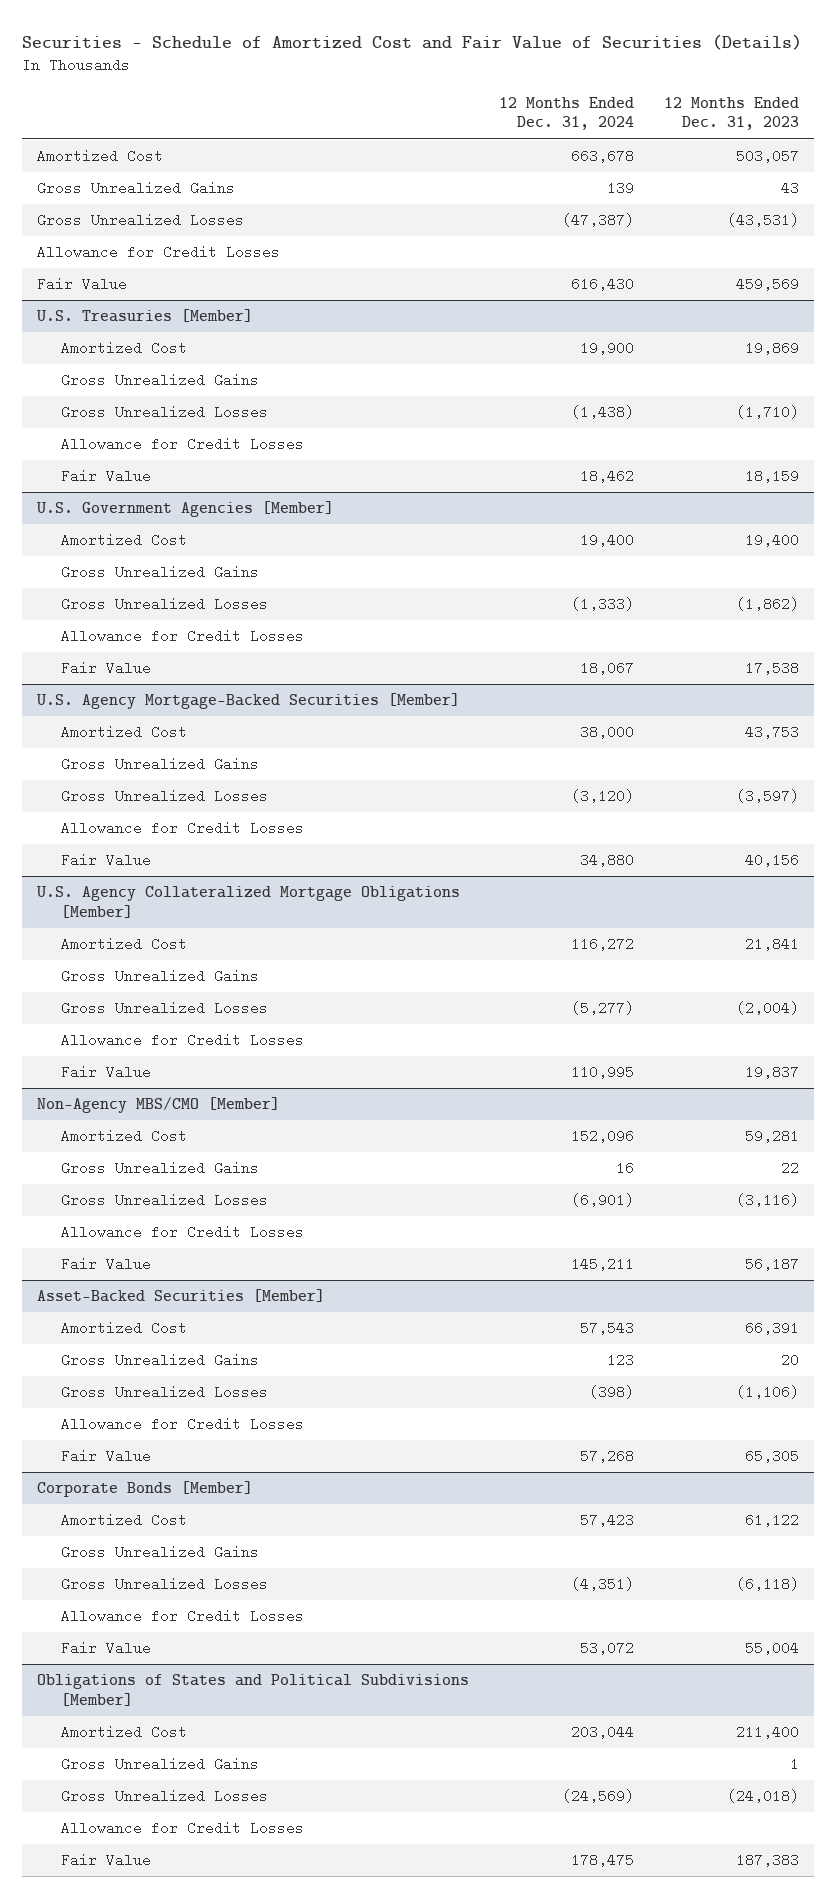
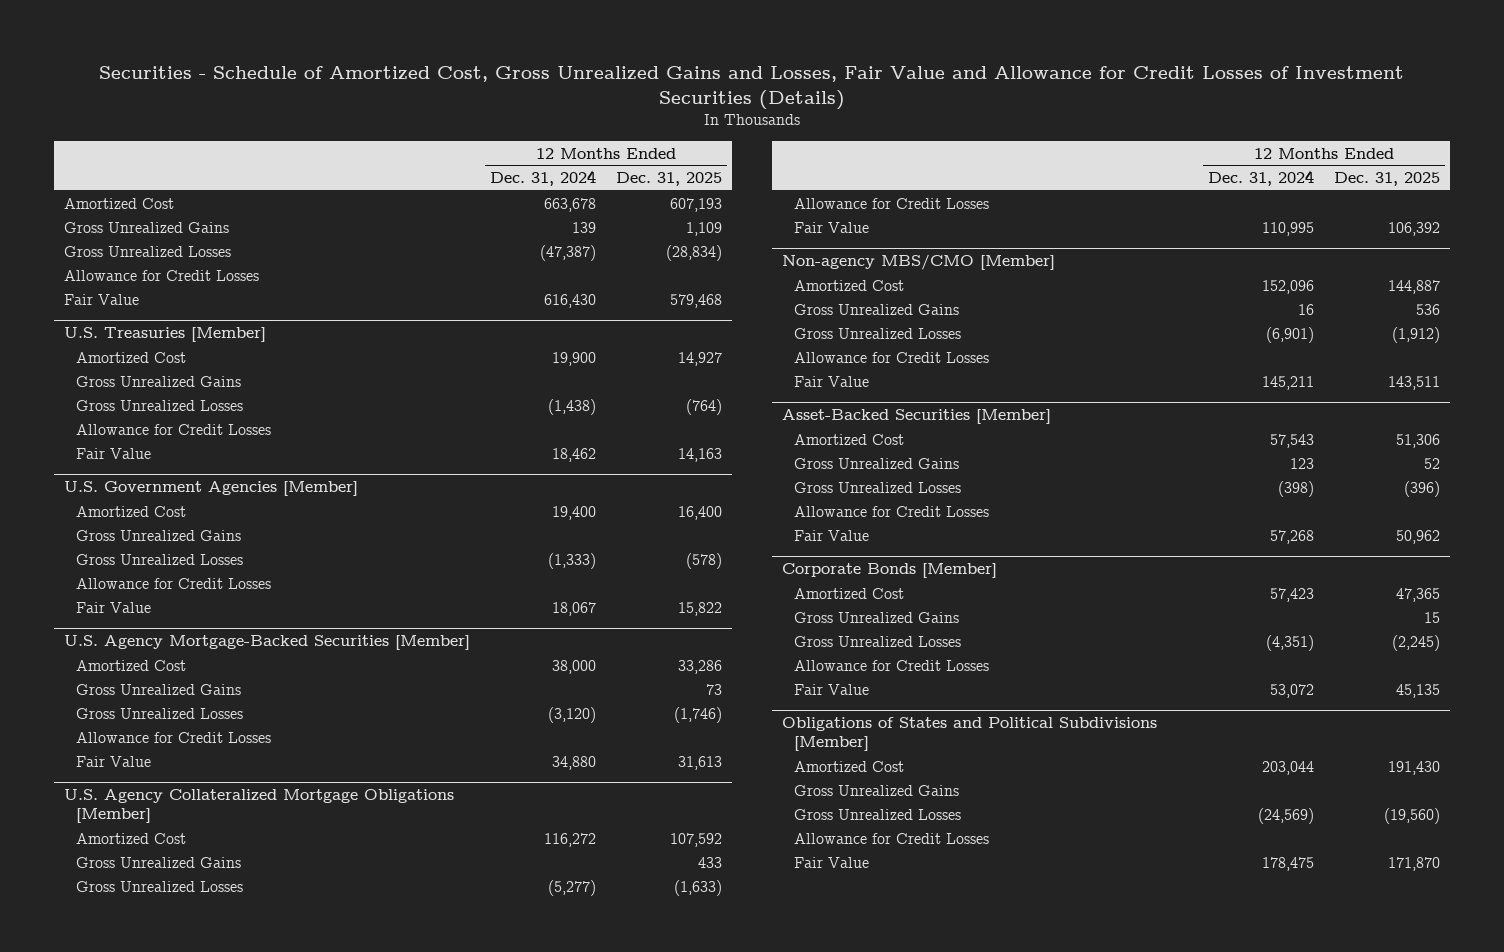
- Securities - Schedule of Amortized Cost and Fair Value of Securities (Details)
+ Securities - Schedule of Amortized Cost, Gross Unrealized Gains and Losses, Fair Value and Allowance for Credit Losses of Investment Securities (Details)
- | 12 Months Ended Dec. 31, 2024 | 12 Months Ended Dec. 31, 2023
+ | 12 Months Ended Dec. 31, 2024 | 12 Months Ended Dec. 31, 2025
- Non-Agency MBS/CMO [Member]
+ Non-agency MBS/CMO [Member]

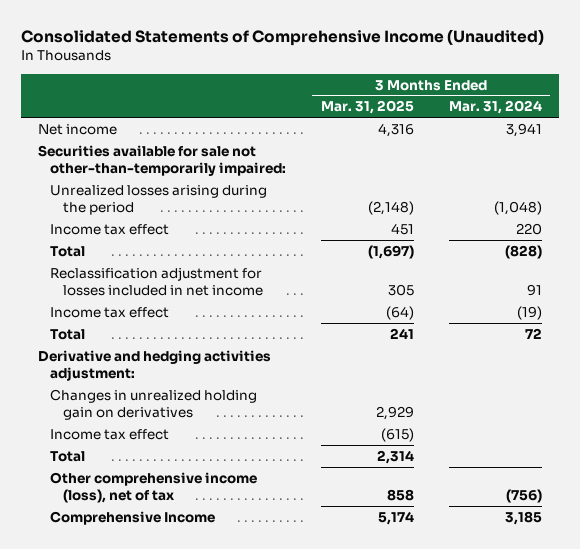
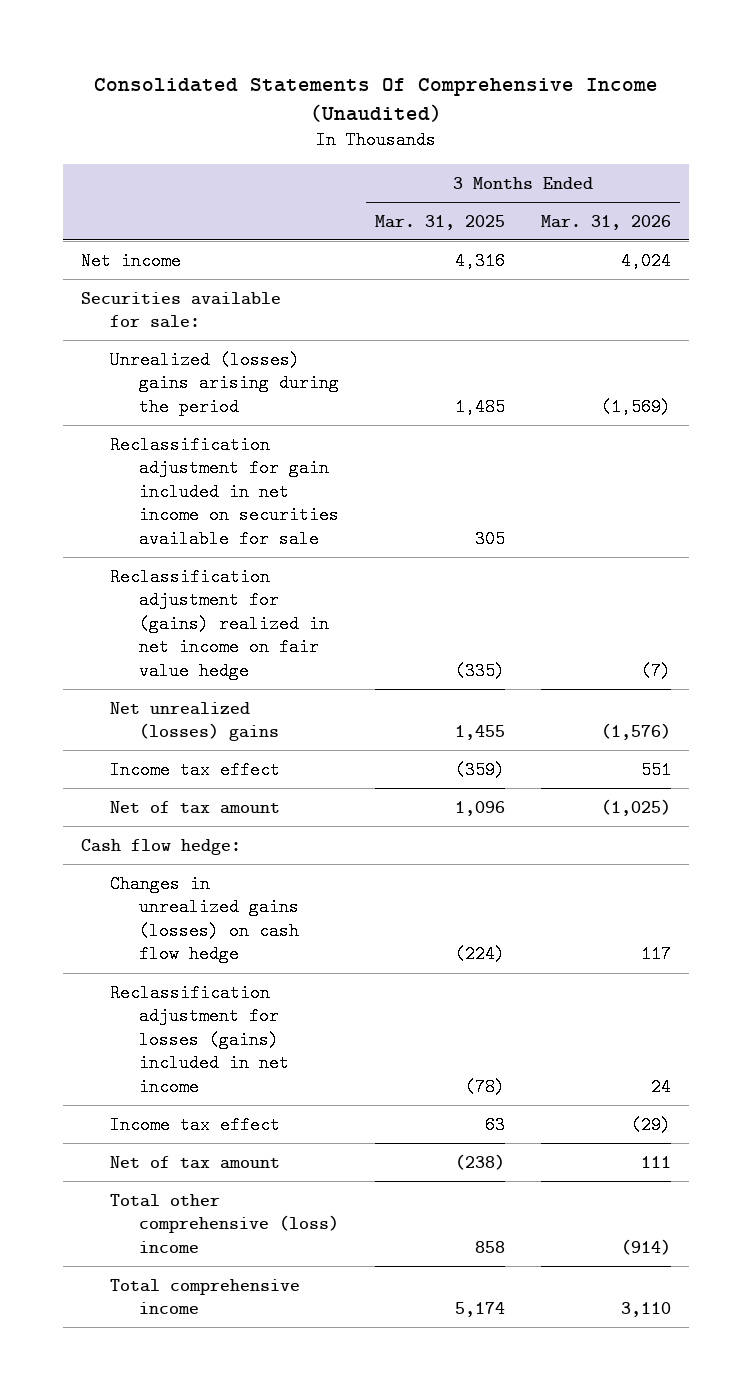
- Consolidated Statements of Comprehensive Income (Unaudited)
+ Consolidated Statements Of Comprehensive Income (Unaudited)
- | 3 Months Ended Mar. 31, 2025 | 3 Months Ended Mar. 31, 2024
+ | 3 Months Ended Mar. 31, 2025 | 3 Months Ended Mar. 31, 2026
- Securities available for sale not other-than-temporarily impaired:
- Unrealized losses arising during the period | (2,148) | (1,048)
- Income tax effect | 451 | 220
- Total | (1,697) | (828)
- Reclassification adjustment for losses included in net income | 305 | 91
- Income tax effect | (64) | (19)
- Total | 241 | 72
- Derivative and hedging activities adjustment:
- Changes in unrealized holding gain on derivatives | 2,929 |
- Income tax effect | (615) |
- Total | 2,314 |
- Other comprehensive income (loss), net of tax | 858 | (756)
- Comprehensive Income | 5,174 | 3,185
+ Securities available for sale:
+ Unrealized (losses) gains arising during the period | 1,485 | (1,569)
+ Reclassification adjustment for gain included in net income on securities available for sale | 305 |
+ Reclassification adjustment for (gains) realized in net income on fair value hedge | (335) | (7)
+ Net unrealized (losses) gains | 1,455 | (1,576)
+ Income tax effect | (359) | 551
+ Net of tax amount | 1,096 | (1,025)
+ Cash flow hedge:
+ Changes in unrealized gains (losses) on cash flow hedge | (224) | 117
+ Reclassification adjustment for losses (gains) included in net income | (78) | 24
+ Income tax effect | 63 | (29)
+ Net of tax amount | (238) | 111
+ Total other comprehensive (loss) income | 858 | (914)
+ Total comprehensive income | 5,174 | 3,110

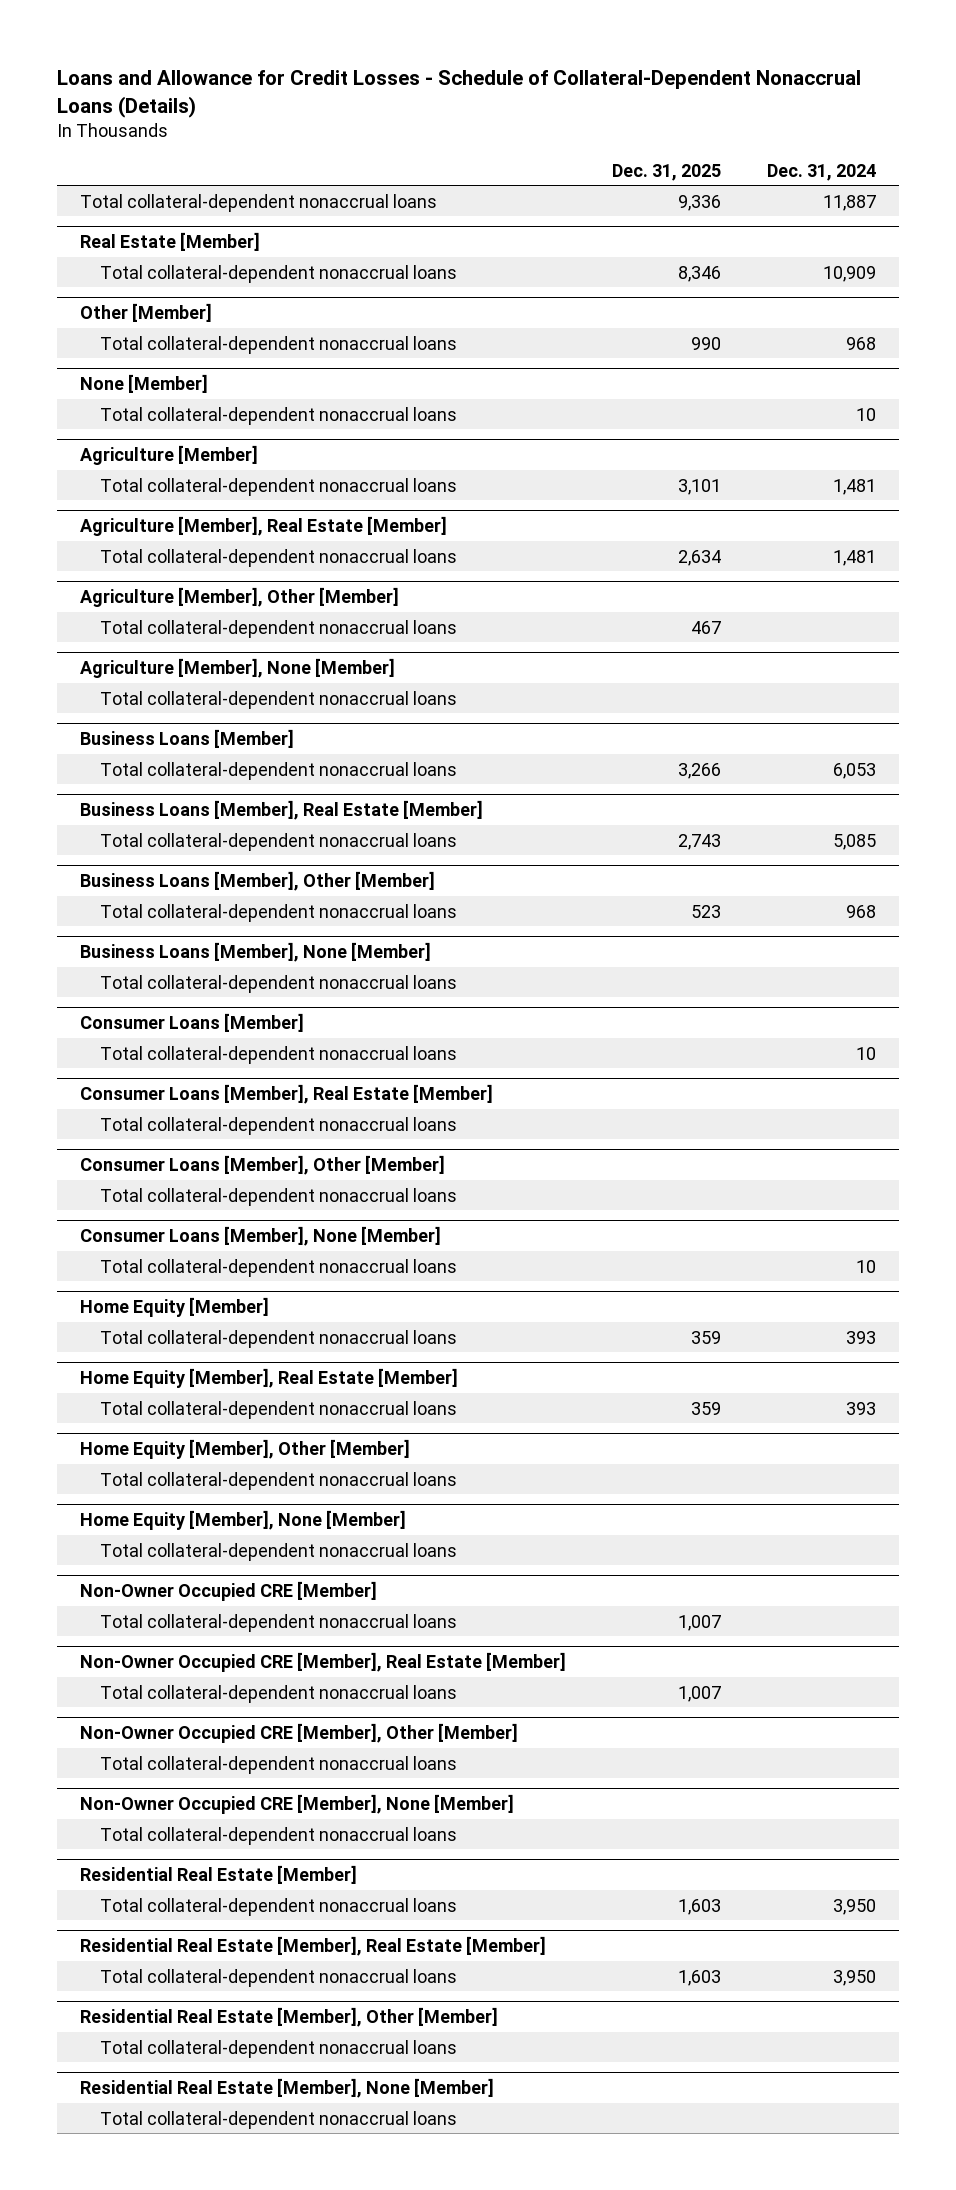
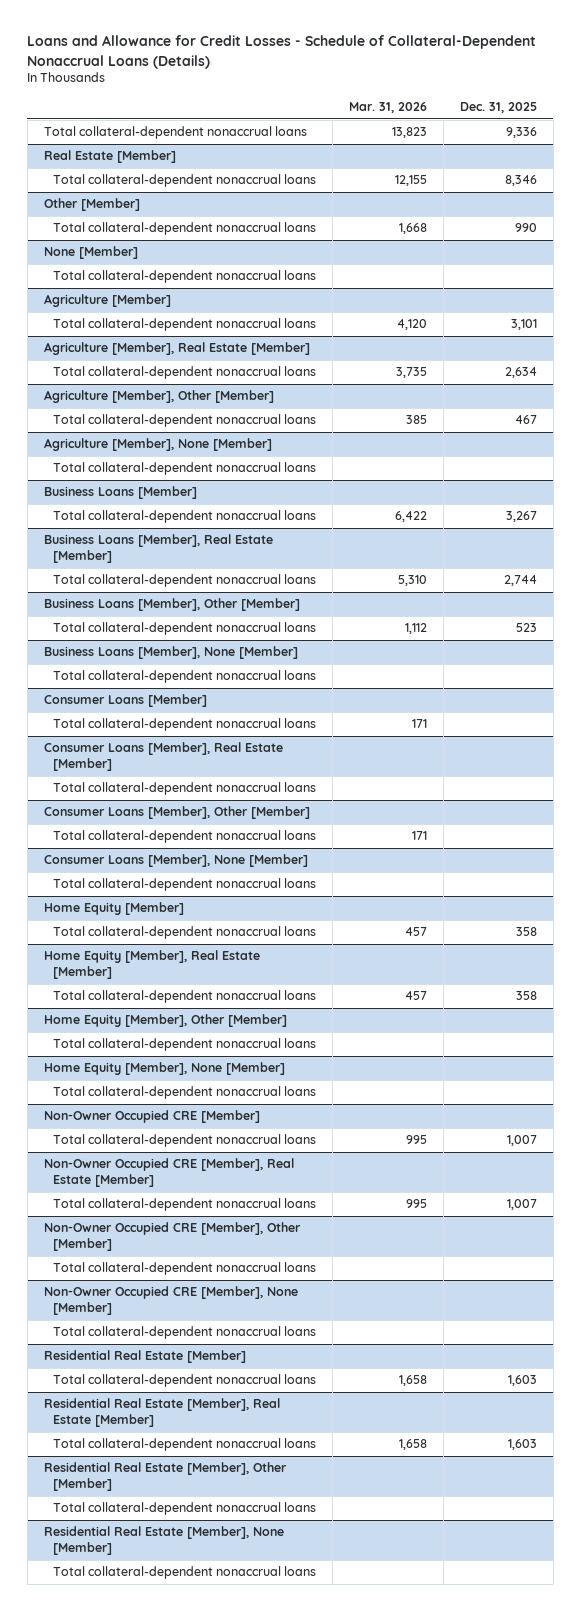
- | Dec. 31, 2025 | Dec. 31, 2024
+ | Mar. 31, 2026 | Dec. 31, 2025
@ Business Loans [Member]
- Total collateral-dependent nonaccrual loans | 3,266 | 6,053
+ Total collateral-dependent nonaccrual loans | 6,422 | 3,267
@ Business Loans [Member], Real Estate [Member]
- Total collateral-dependent nonaccrual loans | 2,743 | 5,085
+ Total collateral-dependent nonaccrual loans | 5,310 | 2,744
@ Home Equity [Member]
- Total collateral-dependent nonaccrual loans | 359 | 393
+ Total collateral-dependent nonaccrual loans | 457 | 358
@ Home Equity [Member], Real Estate [Member]
- Total collateral-dependent nonaccrual loans | 359 | 393
+ Total collateral-dependent nonaccrual loans | 457 | 358

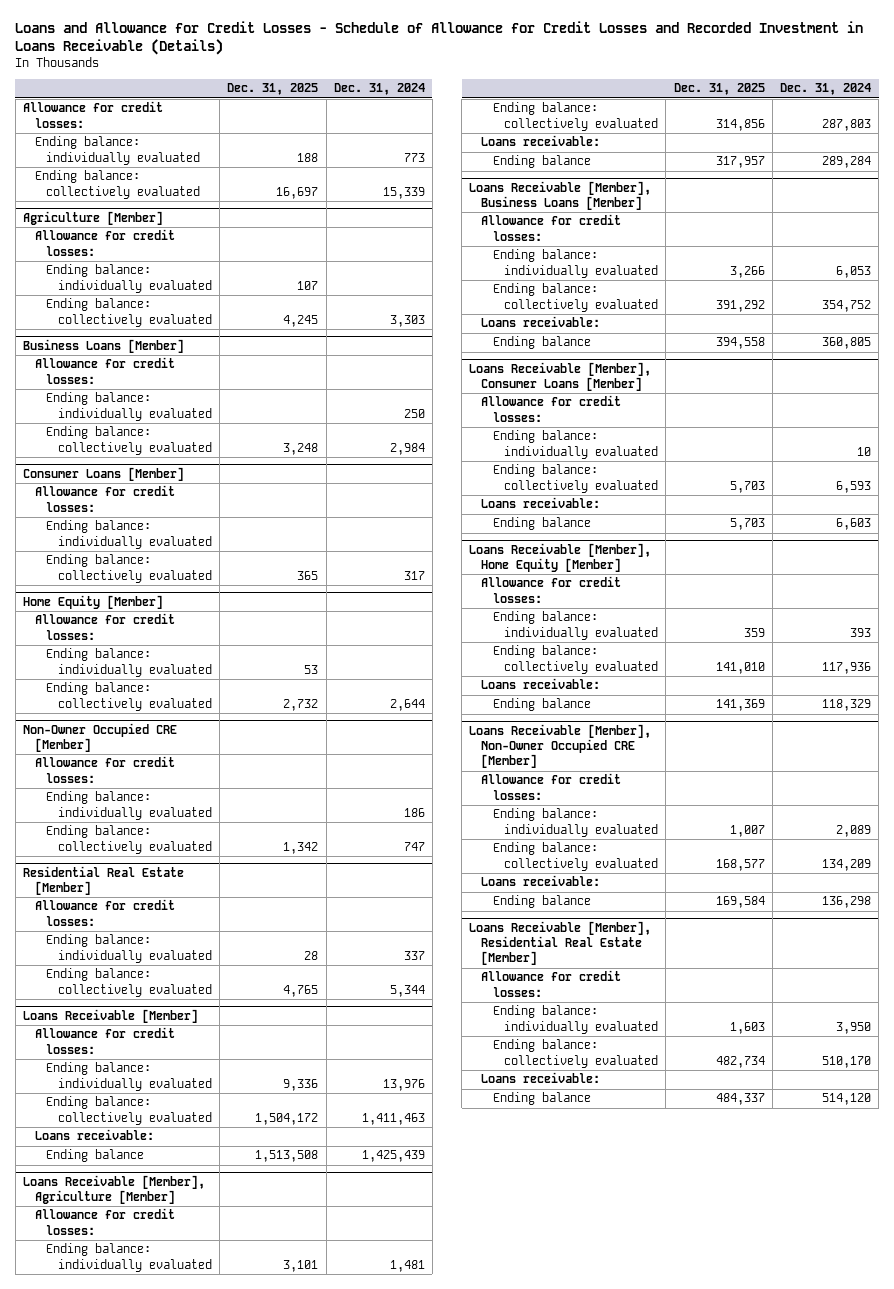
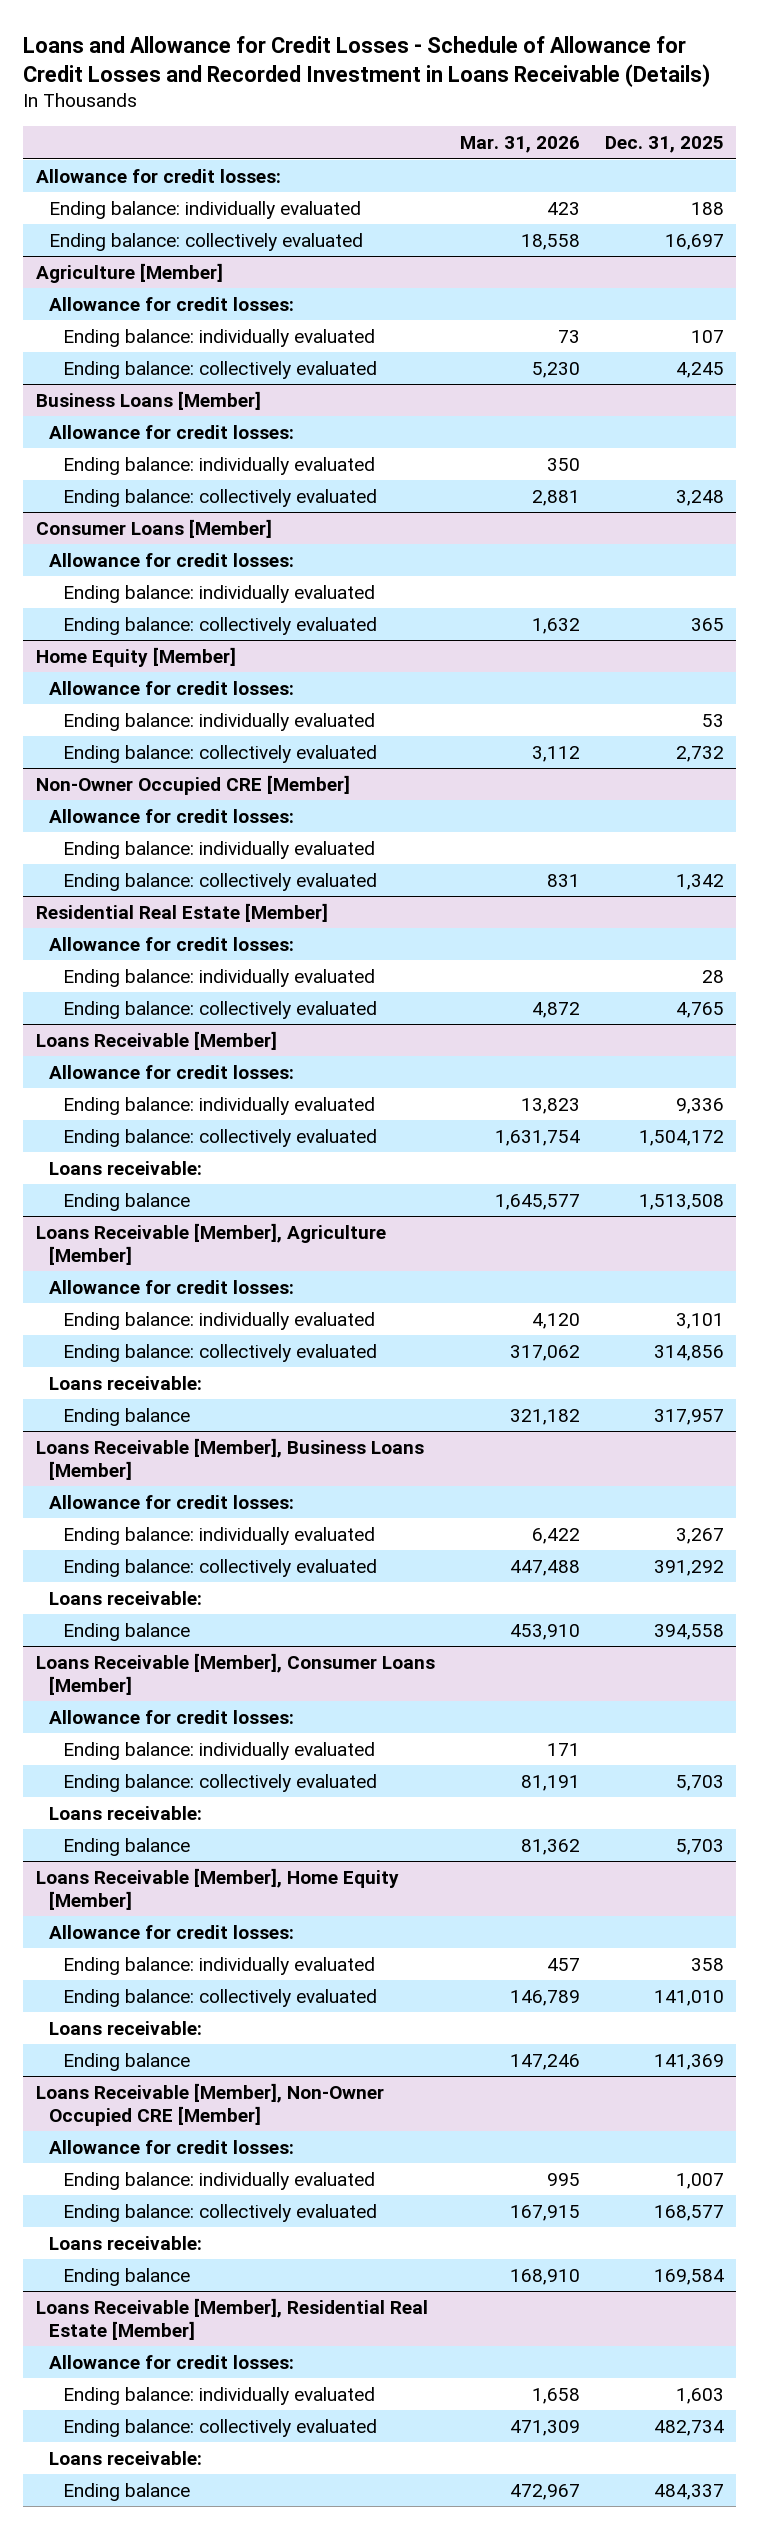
- | Dec. 31, 2025 | Dec. 31, 2024
+ | Mar. 31, 2026 | Dec. 31, 2025
@ Loans Receivable [Member], Business Loans [Member]
- Ending balance: individually evaluated | 3,266 | 6,053
+ Ending balance: individually evaluated | 6,422 | 3,267
@ Loans Receivable [Member], Home Equity [Member]
- Ending balance: individually evaluated | 359 | 393
+ Ending balance: individually evaluated | 457 | 358

